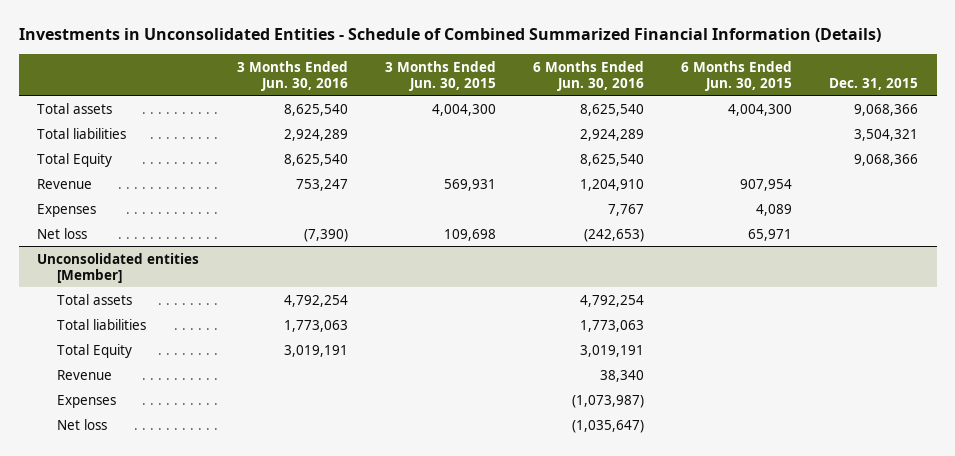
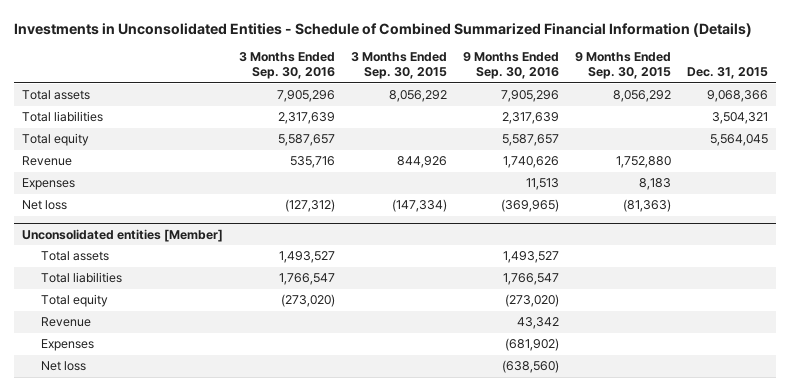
- | 3 Months Ended Jun. 30, 2016 | 3 Months Ended Jun. 30, 2015 | 6 Months Ended Jun. 30, 2016 | 6 Months Ended Jun. 30, 2015 | Dec. 31, 2015
+ | 3 Months Ended Sep. 30, 2016 | 3 Months Ended Sep. 30, 2015 | 9 Months Ended Sep. 30, 2016 | 9 Months Ended Sep. 30, 2015 | Dec. 31, 2015
- Total Equity | 8,625,540 | | 8,625,540 | | 9,068,366
+ Total equity | 5,587,657 | | 5,587,657 | | 5,564,045
@ Unconsolidated entities [Member]
- Total Equity | 3,019,191 | | 3,019,191 | |
+ Total equity | (273,020) | | (273,020) | |

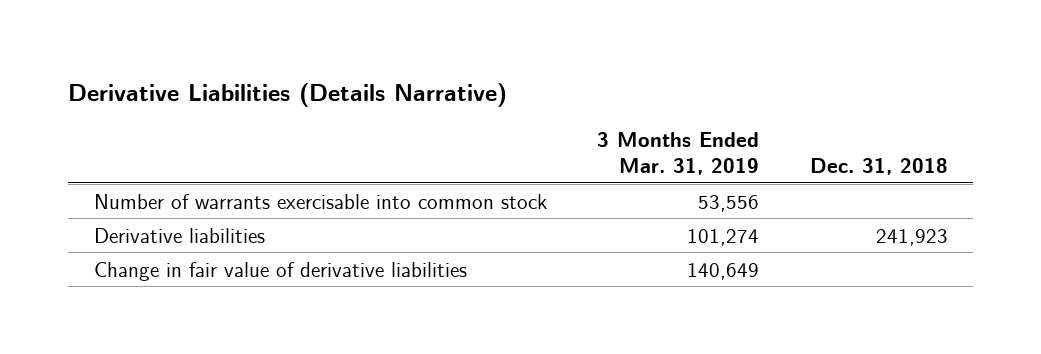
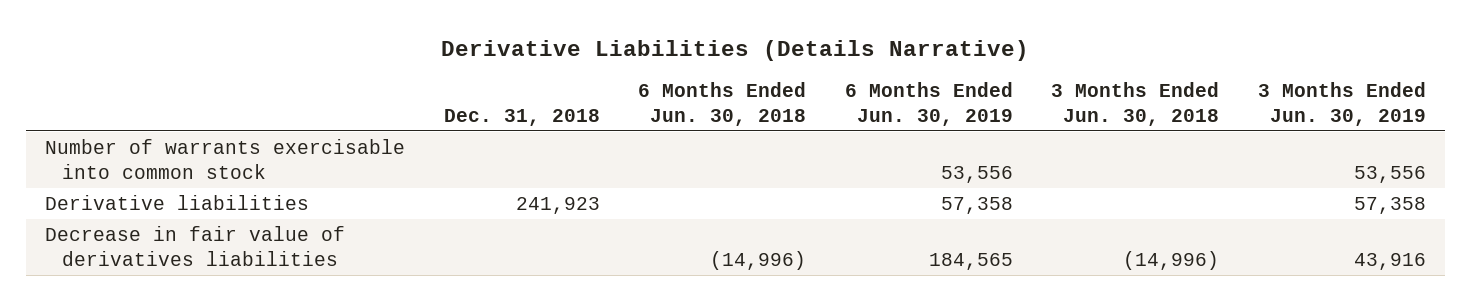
- | 3 Months Ended Mar. 31, 2019 | Dec. 31, 2018
+ | Dec. 31, 2018 | 6 Months Ended Jun. 30, 2018 | 6 Months Ended Jun. 30, 2019 | 3 Months Ended Jun. 30, 2018 | 3 Months Ended Jun. 30, 2019
- Change in fair value of derivative liabilities | 140,649 |
+ Decrease in fair value of derivatives liabilities | | (14,996) | 184,565 | (14,996) | 43,916

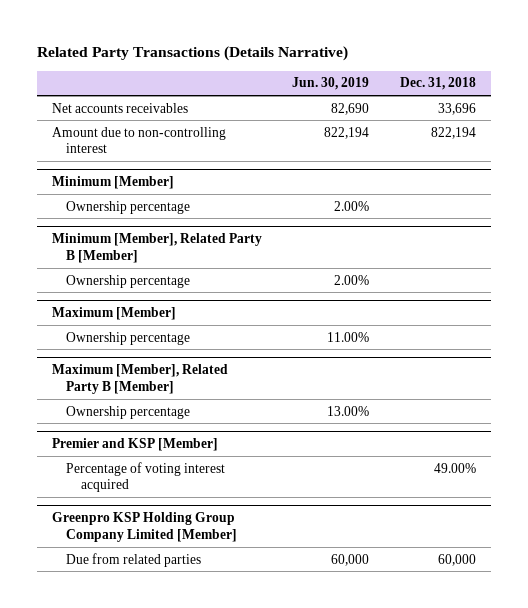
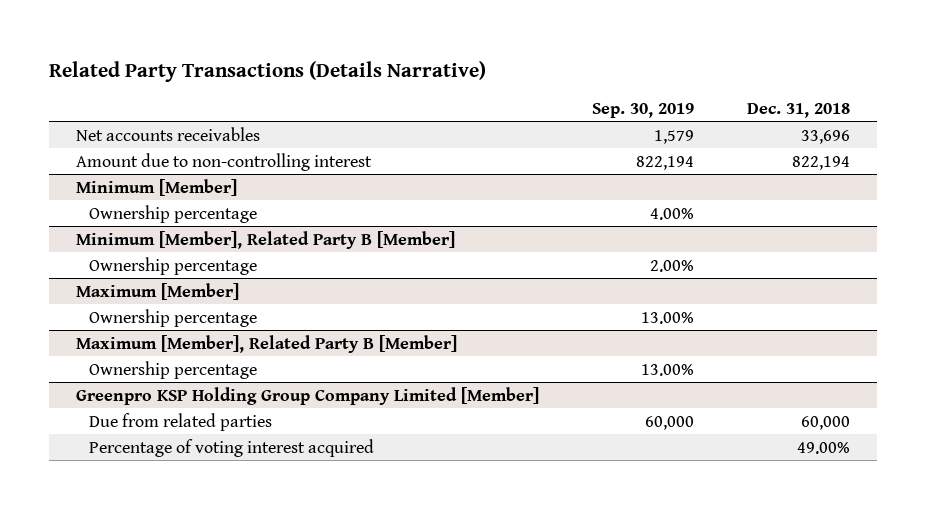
- | Jun. 30, 2019 | Dec. 31, 2018
+ | Sep. 30, 2019 | Dec. 31, 2018
- Premier and KSP [Member]
- Percentage of voting interest acquired | | 49.00%
@ Greenpro KSP Holding Group Company Limited [Member]
+ Percentage of voting interest acquired | | 49.00%

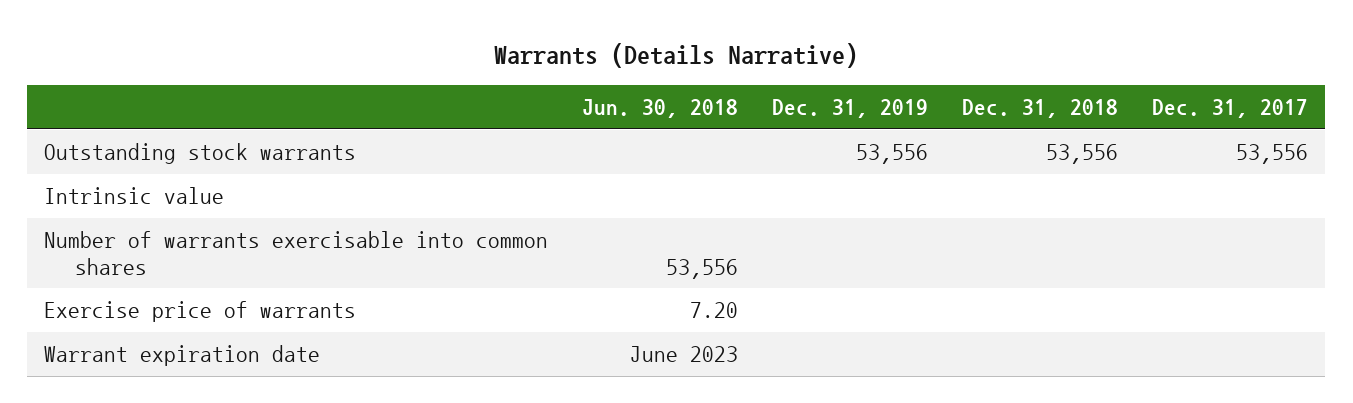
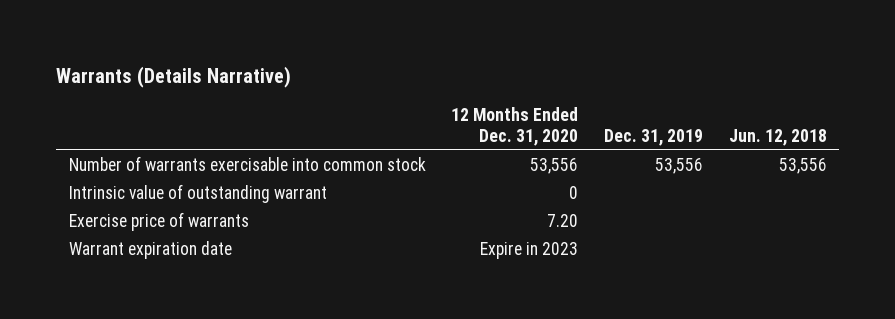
- | Jun. 30, 2018 | Dec. 31, 2019 | Dec. 31, 2018 | Dec. 31, 2017
+ | 12 Months Ended Dec. 31, 2020 | Dec. 31, 2019 | Jun. 12, 2018
- Outstanding stock warrants | | 53,556 | 53,556 | 53,556
- Intrinsic value
- Number of warrants exercisable into common shares | 53,556 | | |
+ Number of warrants exercisable into common stock | 53,556 | 53,556 | 53,556
+ Intrinsic value of outstanding warrant | 0 | |

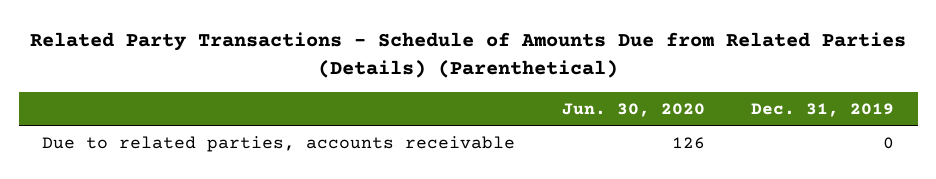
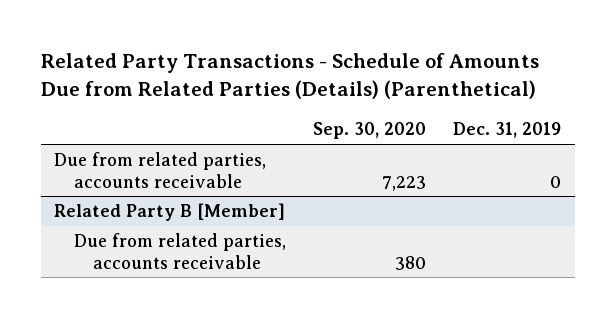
- | Jun. 30, 2020 | Dec. 31, 2019
+ | Sep. 30, 2020 | Dec. 31, 2019
- Due to related parties, accounts receivable | 126 | 0
+ Due from related parties, accounts receivable | 7,223 | 0
+ Related Party B [Member]
+ Due from related parties, accounts receivable | 380 |

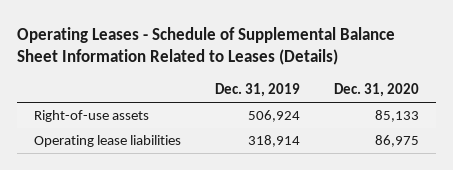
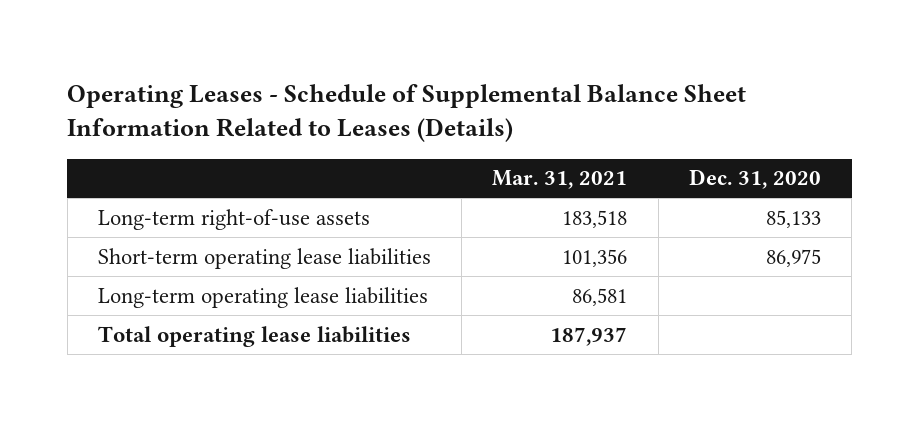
- | Dec. 31, 2019 | Dec. 31, 2020
+ | Mar. 31, 2021 | Dec. 31, 2020
- Right-of-use assets | 506,924 | 85,133
- Operating lease liabilities | 318,914 | 86,975
+ Long-term right-of-use assets | 183,518 | 85,133
+ Short-term operating lease liabilities | 101,356 | 86,975
+ Long-term operating lease liabilities | 86,581 |
+ Total operating lease liabilities | 187,937 |

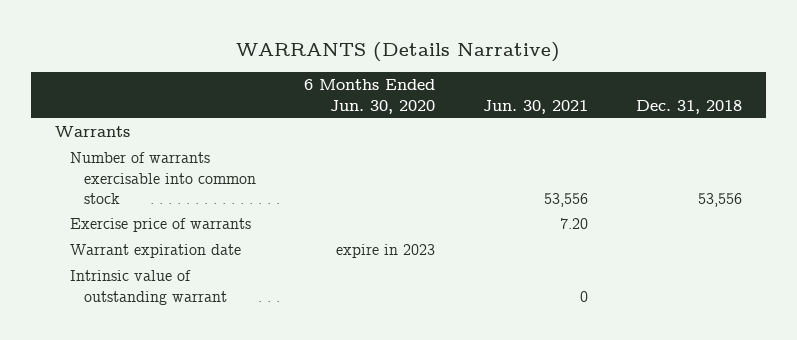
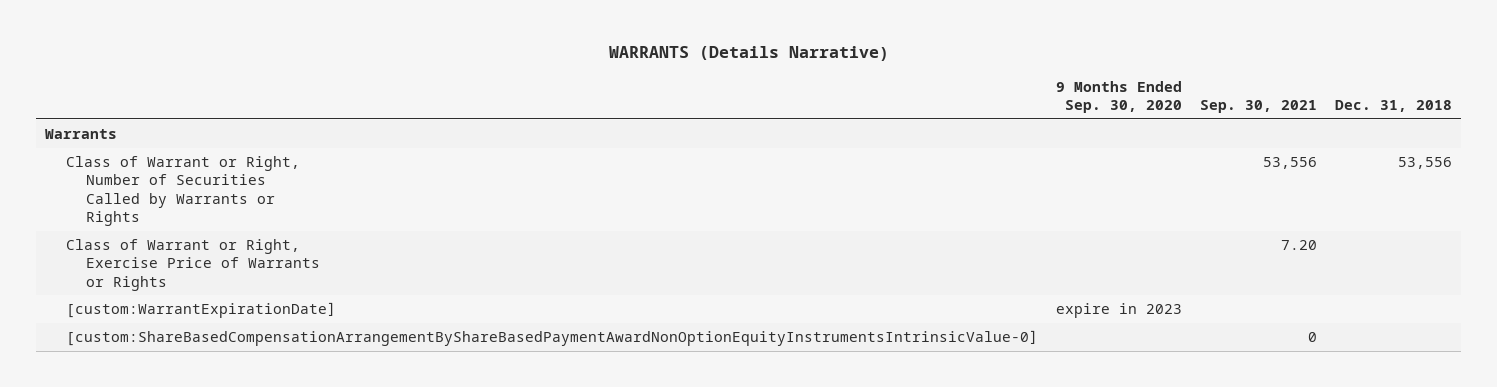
- | 6 Months Ended Jun. 30, 2020 | Jun. 30, 2021 | Dec. 31, 2018
+ | 9 Months Ended Sep. 30, 2020 | Sep. 30, 2021 | Dec. 31, 2018
- Number of warrants exercisable into common stock | | 53,556 | 53,556
- Exercise price of warrants | | 7.20 |
- Warrant expiration date | expire in 2023 | |
- Intrinsic value of outstanding warrant | | 0 |
+ Class of Warrant or Right, Number of Securities Called by Warrants or Rights | | 53,556 | 53,556
+ Class of Warrant or Right, Exercise Price of Warrants or Rights | | 7.20 |
+ [custom:WarrantExpirationDate] | expire in 2023 | |
+ [custom:ShareBasedCompensationArrangementByShareBasedPaymentAwardNonOptionEquityInstrumentsIntrinsicValue-0] | | 0 |

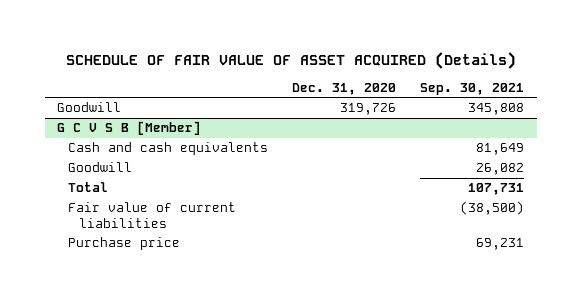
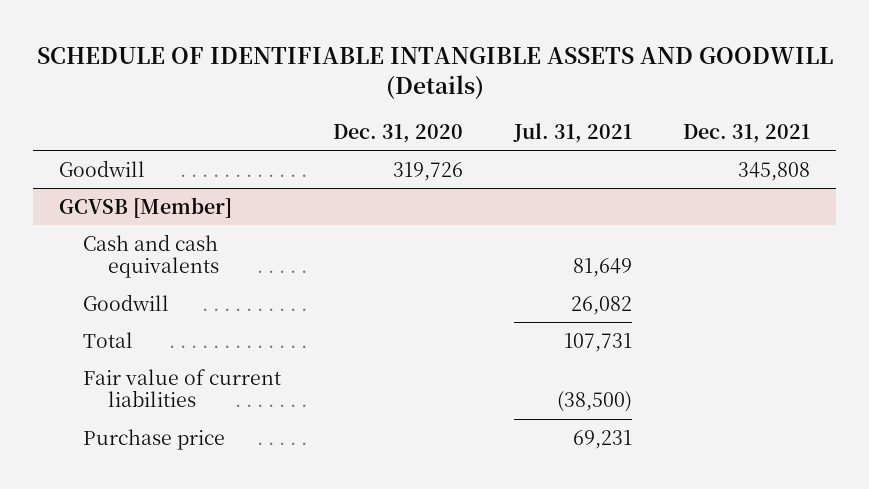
- SCHEDULE OF FAIR VALUE OF ASSET ACQUIRED (Details)
+ SCHEDULE OF IDENTIFIABLE INTANGIBLE ASSETS AND GOODWILL (Details)
- | Dec. 31, 2020 | Sep. 30, 2021
+ | Dec. 31, 2020 | Jul. 31, 2021 | Dec. 31, 2021
- G C V S B [Member]
+ GCVSB [Member]

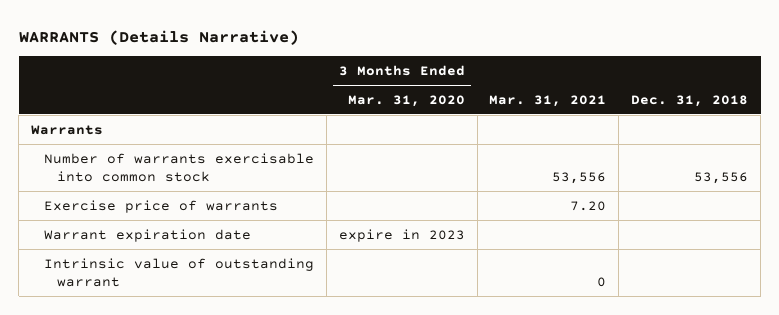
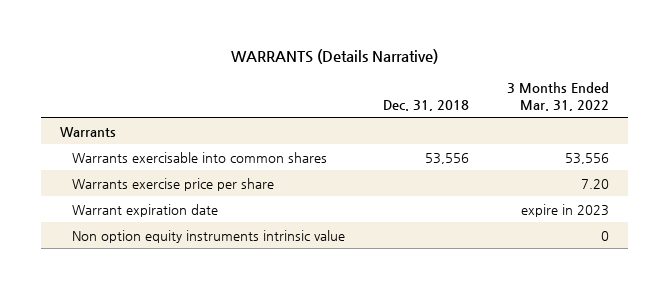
- | 3 Months Ended Mar. 31, 2020 | Mar. 31, 2021 | Dec. 31, 2018
+ | Dec. 31, 2018 | 3 Months Ended Mar. 31, 2022
- Number of warrants exercisable into common stock | | 53,556 | 53,556
- Exercise price of warrants | | 7.20 |
+ Warrants exercisable into common shares | 53,556 | 53,556
+ Warrants exercise price per share | | 7.20
- Intrinsic value of outstanding warrant | | 0 |
+ Non option equity instruments intrinsic value | | 0

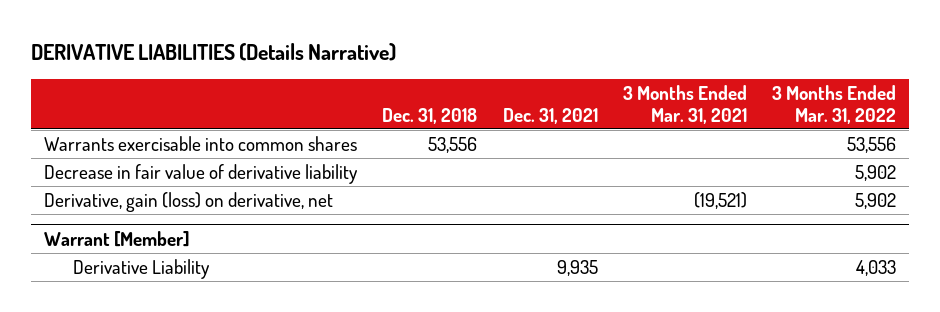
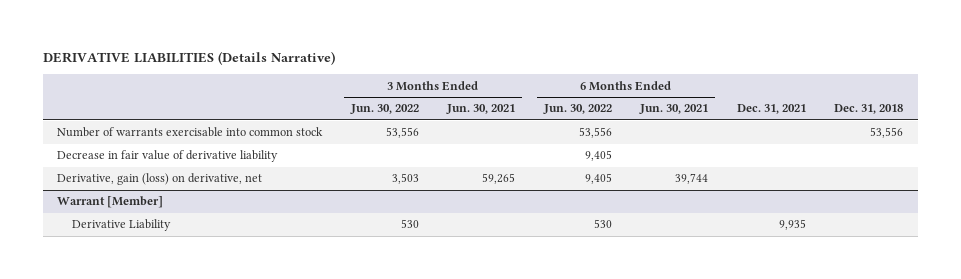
- | Dec. 31, 2018 | Dec. 31, 2021 | 3 Months Ended Mar. 31, 2021 | 3 Months Ended Mar. 31, 2022
+ | 3 Months Ended Jun. 30, 2022 | 3 Months Ended Jun. 30, 2021 | 6 Months Ended Jun. 30, 2022 | 6 Months Ended Jun. 30, 2021 | Dec. 31, 2021 | Dec. 31, 2018
- Warrants exercisable into common shares | 53,556 | | | 53,556
+ Number of warrants exercisable into common stock | 53,556 | | 53,556 | | | 53,556

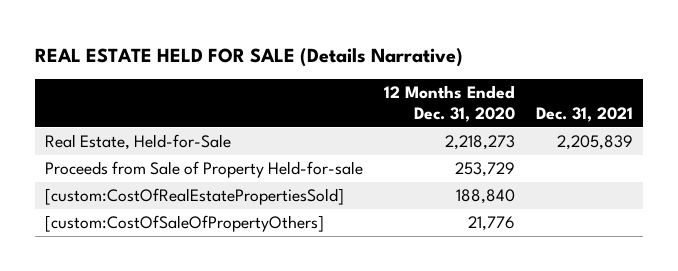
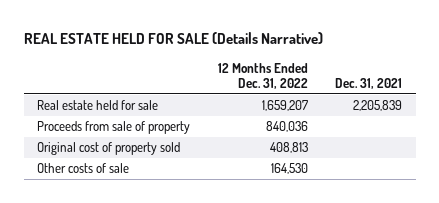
- | 12 Months Ended Dec. 31, 2020 | Dec. 31, 2021
+ | 12 Months Ended Dec. 31, 2022 | Dec. 31, 2021
- Real Estate, Held-for-Sale | 2,218,273 | 2,205,839
- Proceeds from Sale of Property Held-for-sale | 253,729 |
- [custom:CostOfRealEstatePropertiesSold] | 188,840 |
- [custom:CostOfSaleOfPropertyOthers] | 21,776 |
+ Real estate held for sale | 1,659,207 | 2,205,839
+ Proceeds from sale of property | 840,036 |
+ Original cost of property sold | 408,813 |
+ Other costs of sale | 164,530 |

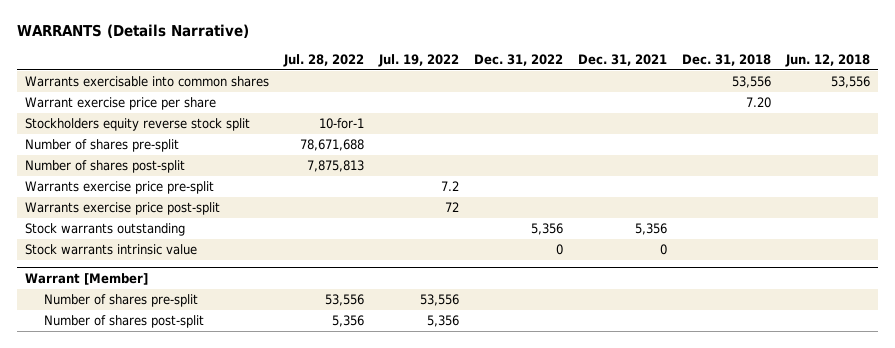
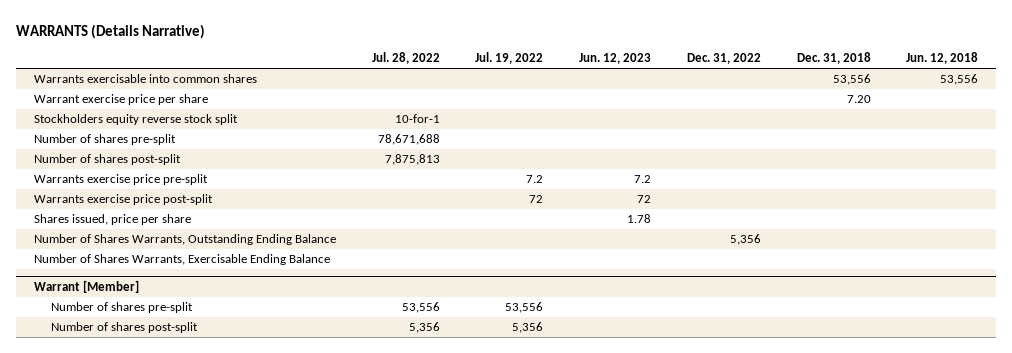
- | Jul. 28, 2022 | Jul. 19, 2022 | Dec. 31, 2022 | Dec. 31, 2021 | Dec. 31, 2018 | Jun. 12, 2018
+ | Jul. 28, 2022 | Jul. 19, 2022 | Jun. 12, 2023 | Dec. 31, 2022 | Dec. 31, 2018 | Jun. 12, 2018
- Stock warrants outstanding | | | 5,356 | 5,356 | |
- Stock warrants intrinsic value | | | 0 | 0 | |
+ Shares issued, price per share | | | 1.78 | | |
+ Number of Shares Warrants, Outstanding Ending Balance | | | | 5,356 | |
+ Number of Shares Warrants, Exercisable Ending Balance

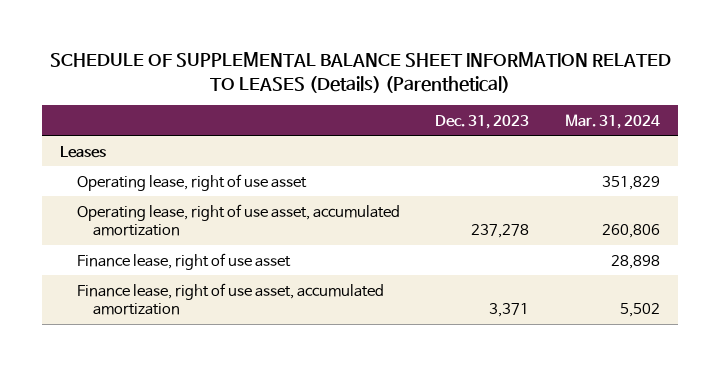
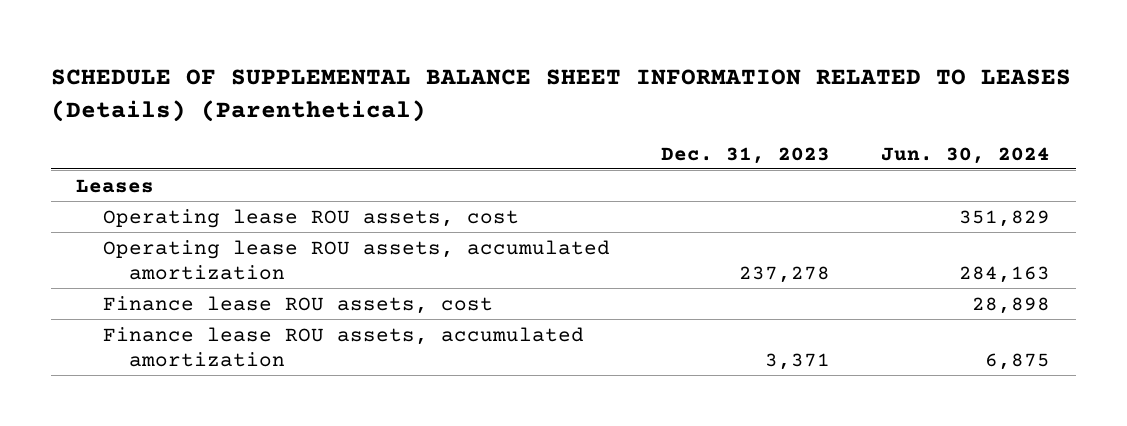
- | Dec. 31, 2023 | Mar. 31, 2024
+ | Dec. 31, 2023 | Jun. 30, 2024
- Operating lease, right of use asset | | 351,829
- Operating lease, right of use asset, accumulated amortization | 237,278 | 260,806
- Finance lease, right of use asset | | 28,898
- Finance lease, right of use asset, accumulated amortization | 3,371 | 5,502
+ Operating lease ROU assets, cost | | 351,829
+ Operating lease ROU assets, accumulated amortization | 237,278 | 284,163
+ Finance lease ROU assets, cost | | 28,898
+ Finance lease ROU assets, accumulated amortization | 3,371 | 6,875

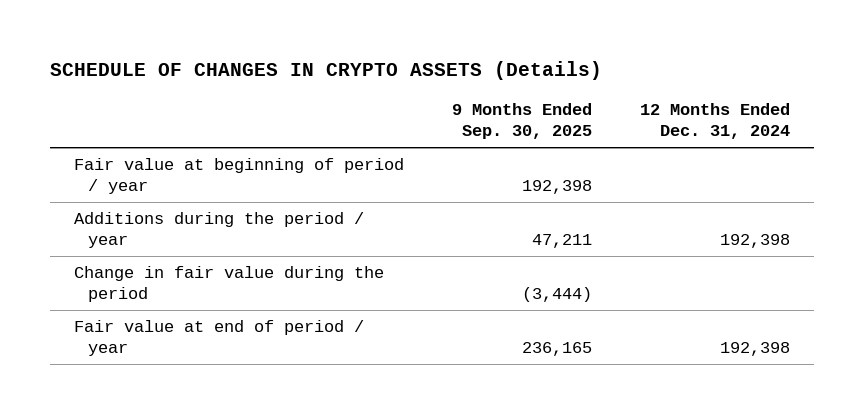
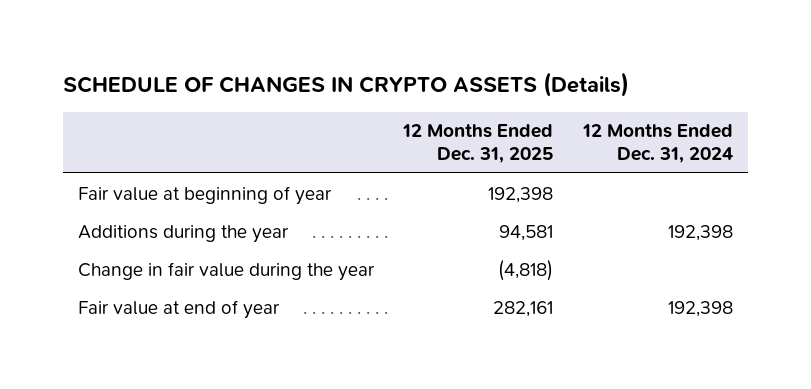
- | 9 Months Ended Sep. 30, 2025 | 12 Months Ended Dec. 31, 2024
+ | 12 Months Ended Dec. 31, 2025 | 12 Months Ended Dec. 31, 2024
- Fair value at beginning of period / year | 192,398 |
- Additions during the period / year | 47,211 | 192,398
- Change in fair value during the period | (3,444) |
- Fair value at end of period / year | 236,165 | 192,398
+ Fair value at beginning of year | 192,398 |
+ Additions during the year | 94,581 | 192,398
+ Change in fair value during the year | (4,818) |
+ Fair value at end of year | 282,161 | 192,398

